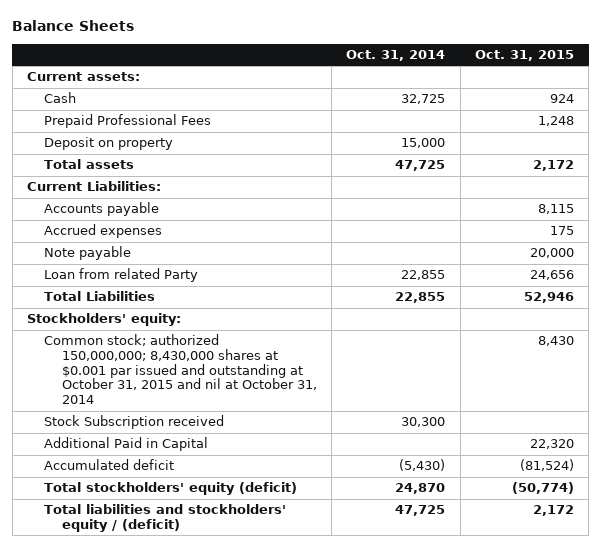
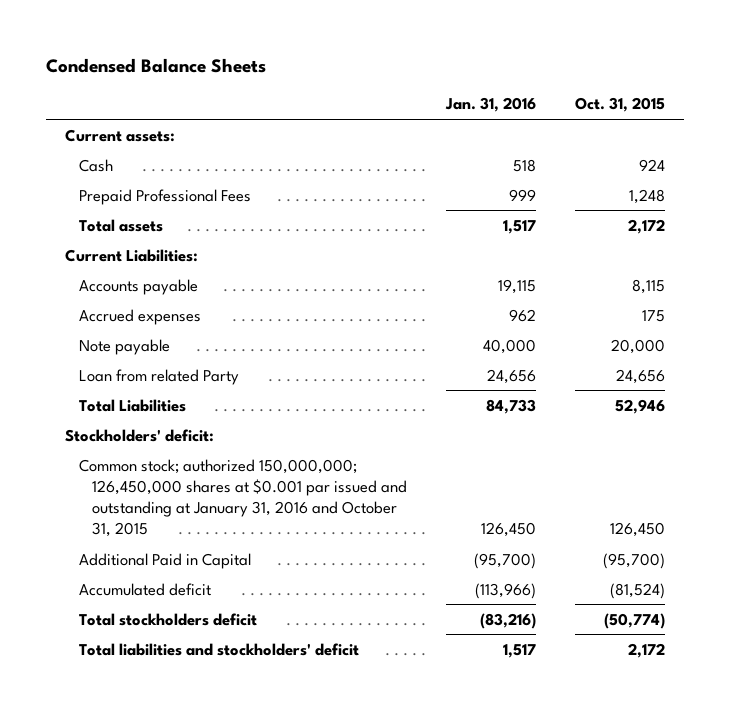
- Balance Sheets
+ Condensed Balance Sheets
- | Oct. 31, 2014 | Oct. 31, 2015
+ | Jan. 31, 2016 | Oct. 31, 2015
- Deposit on property | 15,000 |
- Stockholders' equity:
- Common stock; authorized 150,000,000; 8,430,000 shares at $0.001 par issued and outstanding at October 31, 2015 and nil at October 31, 2014 | | 8,430
- Stock Subscription received | 30,300 |
- Additional Paid in Capital | | 22,320
+ Stockholders' deficit:
+ Common stock; authorized 150,000,000; 126,450,000 shares at $0.001 par issued and outstanding at January 31, 2016 and October 31, 2015 | 126,450 | 126,450
+ Additional Paid in Capital | (95,700) | (95,700)
- Total stockholders' equity (deficit) | 24,870 | (50,774)
- Total liabilities and stockholders' equity / (deficit) | 47,725 | 2,172
+ Total stockholders deficit | (83,216) | (50,774)
+ Total liabilities and stockholders' deficit | 1,517 | 2,172

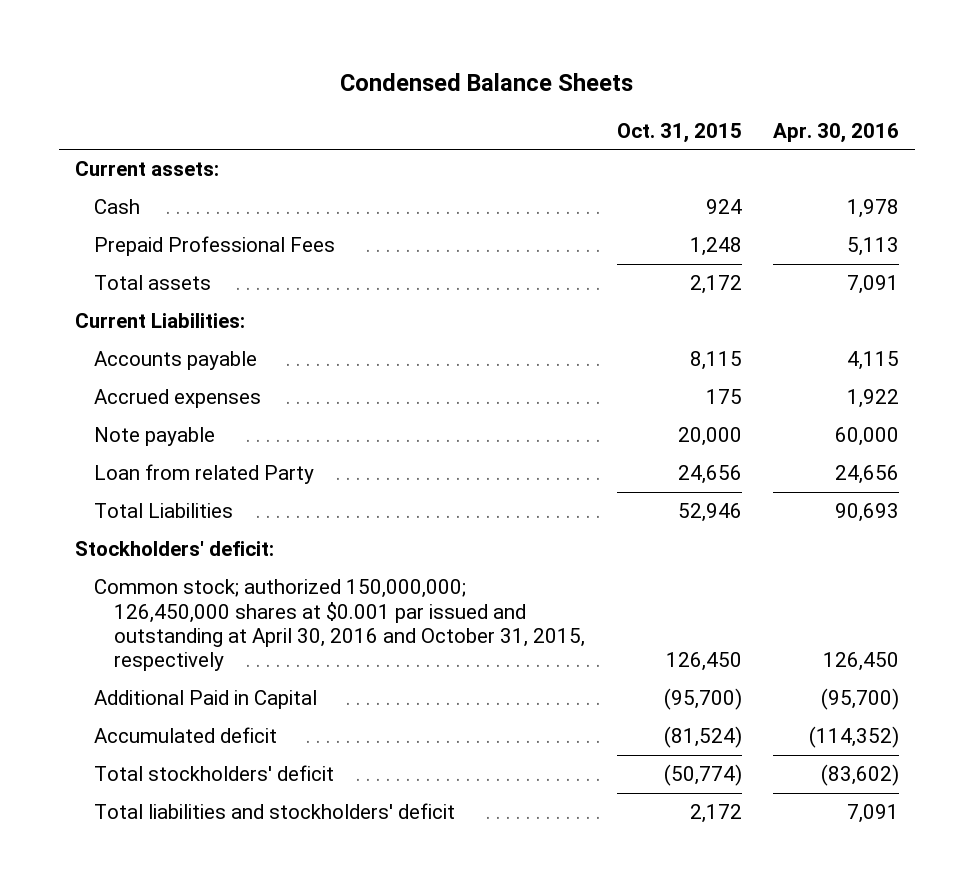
- | Jan. 31, 2016 | Oct. 31, 2015
+ | Oct. 31, 2015 | Apr. 30, 2016
- Common stock; authorized 150,000,000; 126,450,000 shares at $0.001 par issued and outstanding at January 31, 2016 and October 31, 2015 | 126,450 | 126,450
+ Common stock; authorized 150,000,000; 126,450,000 shares at $0.001 par issued and outstanding at April 30, 2016 and October 31, 2015, respectively | 126,450 | 126,450
- Total stockholders deficit | (83,216) | (50,774)
+ Total stockholders' deficit | (50,774) | (83,602)

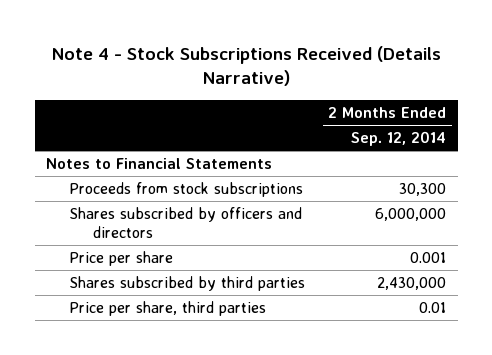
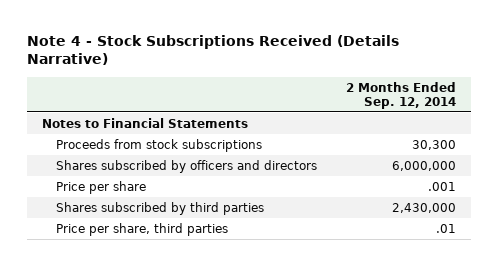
- Price per share | 0.001
+ Price per share | .001
- Price per share, third parties | 0.01
+ Price per share, third parties | .01

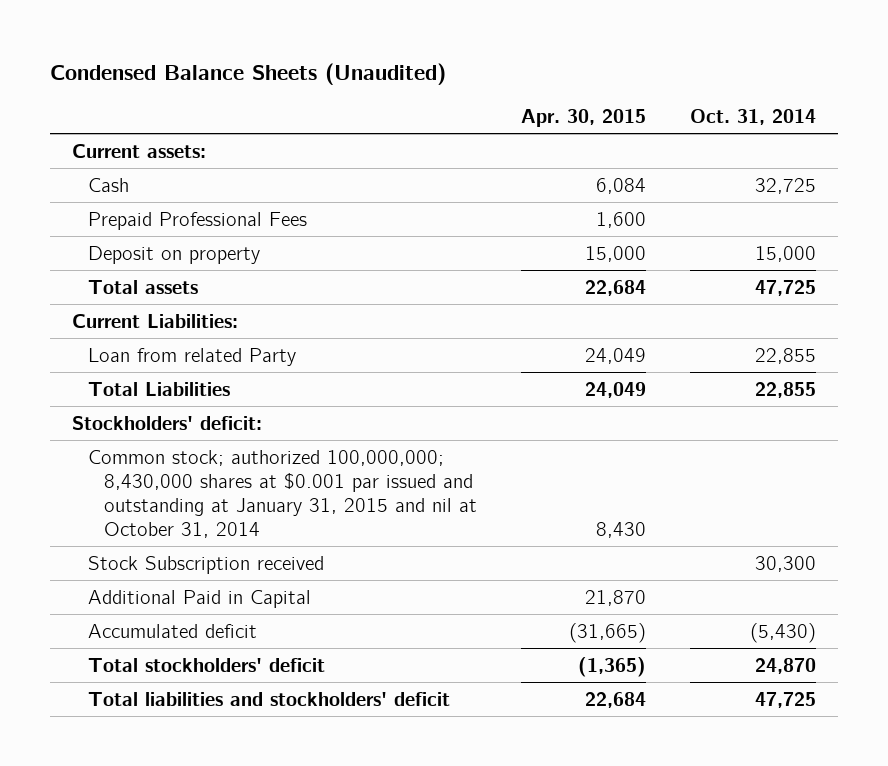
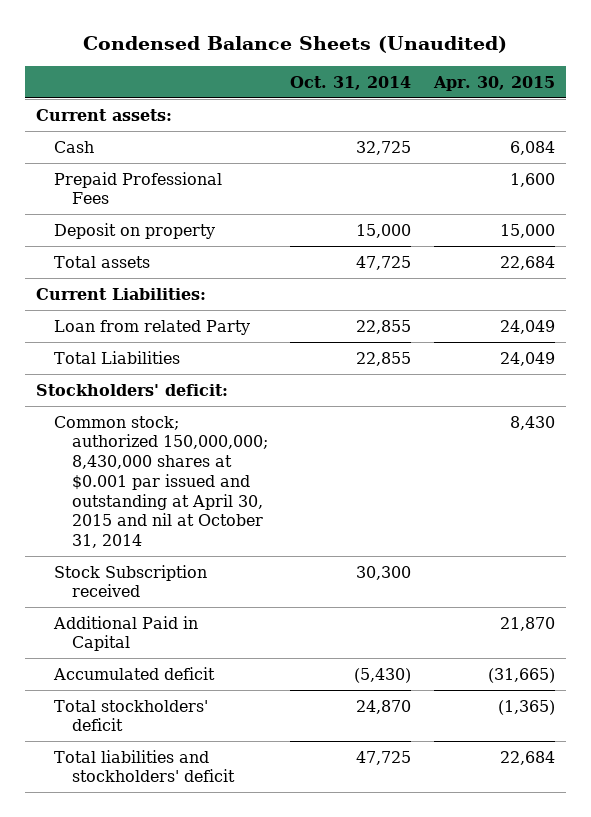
- | Apr. 30, 2015 | Oct. 31, 2014
+ | Oct. 31, 2014 | Apr. 30, 2015
- Common stock; authorized 100,000,000; 8,430,000 shares at $0.001 par issued and outstanding at January 31, 2015 and nil at October 31, 2014 | 8,430 |
+ Common stock; authorized 150,000,000; 8,430,000 shares at $0.001 par issued and outstanding at April 30, 2015 and nil at October 31, 2014 | | 8,430

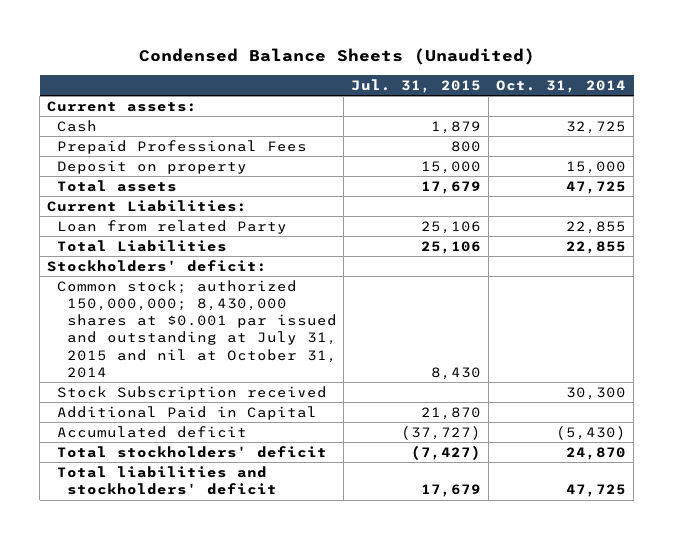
- | Oct. 31, 2014 | Apr. 30, 2015
+ | Jul. 31, 2015 | Oct. 31, 2014
- Common stock; authorized 150,000,000; 8,430,000 shares at $0.001 par issued and outstanding at April 30, 2015 and nil at October 31, 2014 | | 8,430
+ Common stock; authorized 150,000,000; 8,430,000 shares at $0.001 par issued and outstanding at July 31, 2015 and nil at October 31, 2014 | 8,430 |

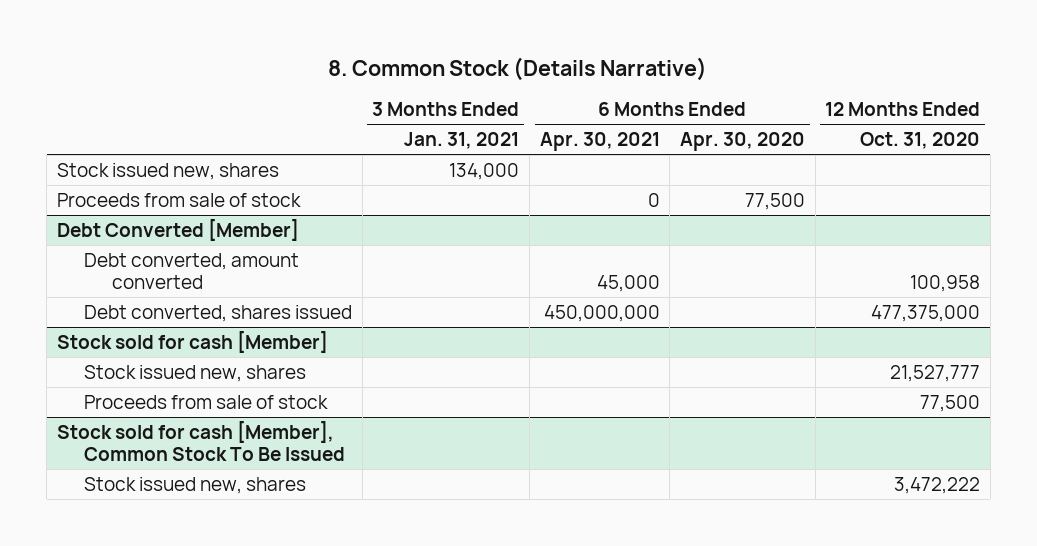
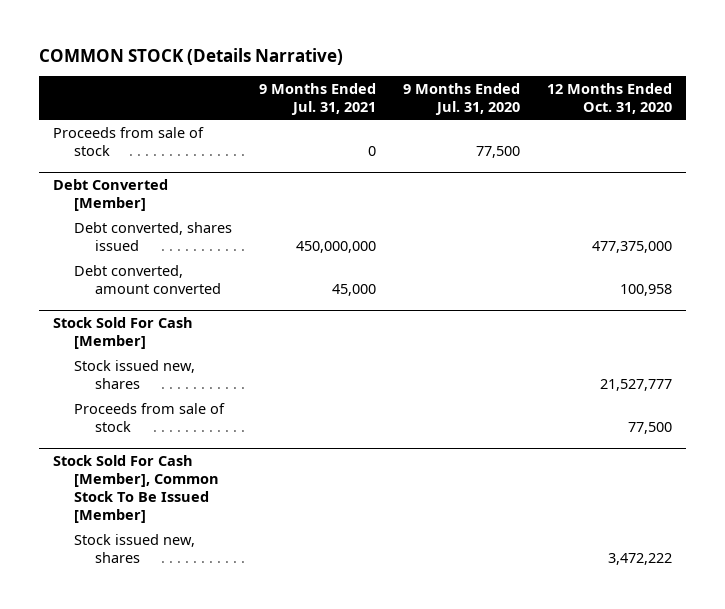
- 8. Common Stock (Details Narrative)
+ COMMON STOCK (Details Narrative)
- | 3 Months Ended Jan. 31, 2021 | 6 Months Ended Apr. 30, 2021 | 6 Months Ended Apr. 30, 2020 | 12 Months Ended Oct. 31, 2020
+ | 9 Months Ended Jul. 31, 2021 | 9 Months Ended Jul. 31, 2020 | 12 Months Ended Oct. 31, 2020
- Stock issued new, shares | 134,000 | | |
- Stock sold for cash [Member]
@ Debt Converted [Member]
moved down: Debt converted, amount converted | 45,000 | | 100,958
+ Stock Sold For Cash [Member]
- Stock sold for cash [Member], Common Stock To Be Issued
+ Stock Sold For Cash [Member], Common Stock To Be Issued [Member]

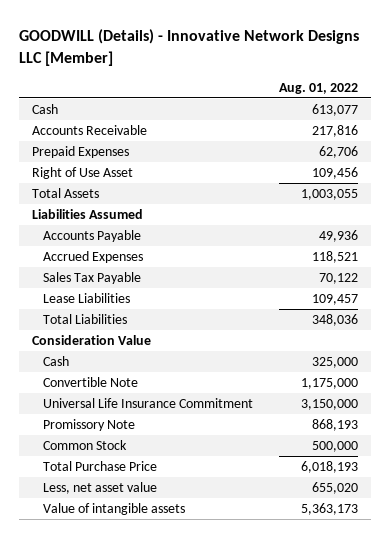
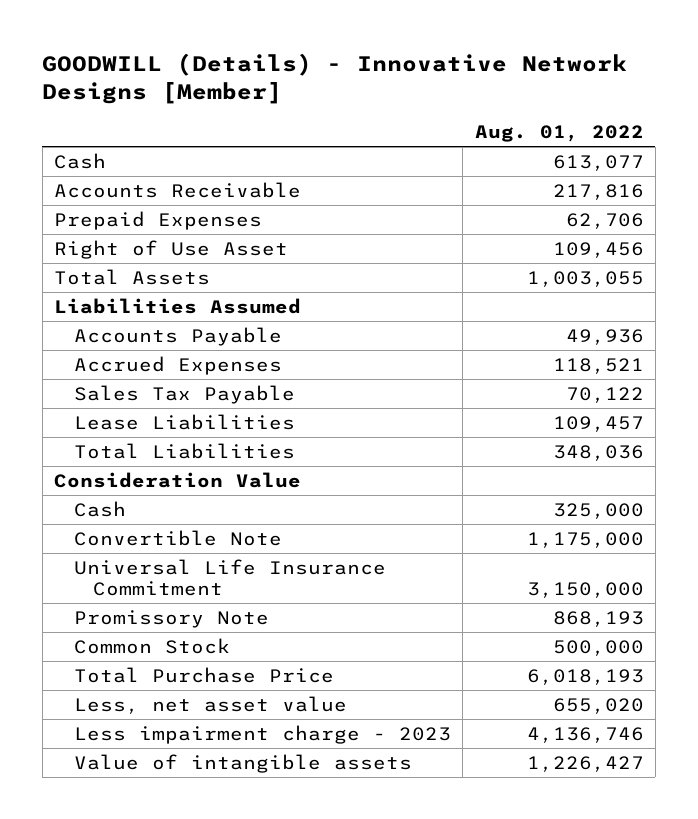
- GOODWILL (Details) - Innovative Network Designs LLC [Member]
+ GOODWILL (Details) - Innovative Network Designs [Member]
- Value of intangible assets | 5,363,173
+ Less impairment charge - 2023 | 4,136,746
+ Value of intangible assets | 1,226,427

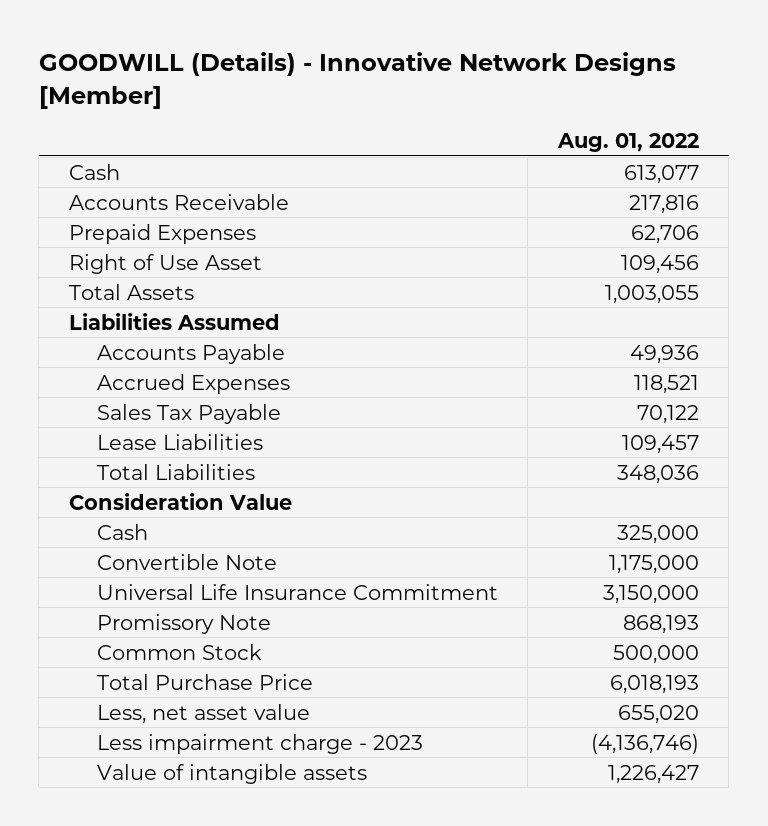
- Less impairment charge - 2023 | 4,136,746
+ Less impairment charge - 2023 | (4,136,746)

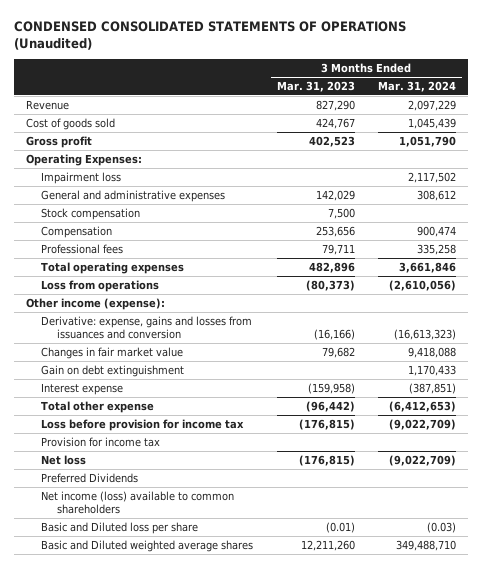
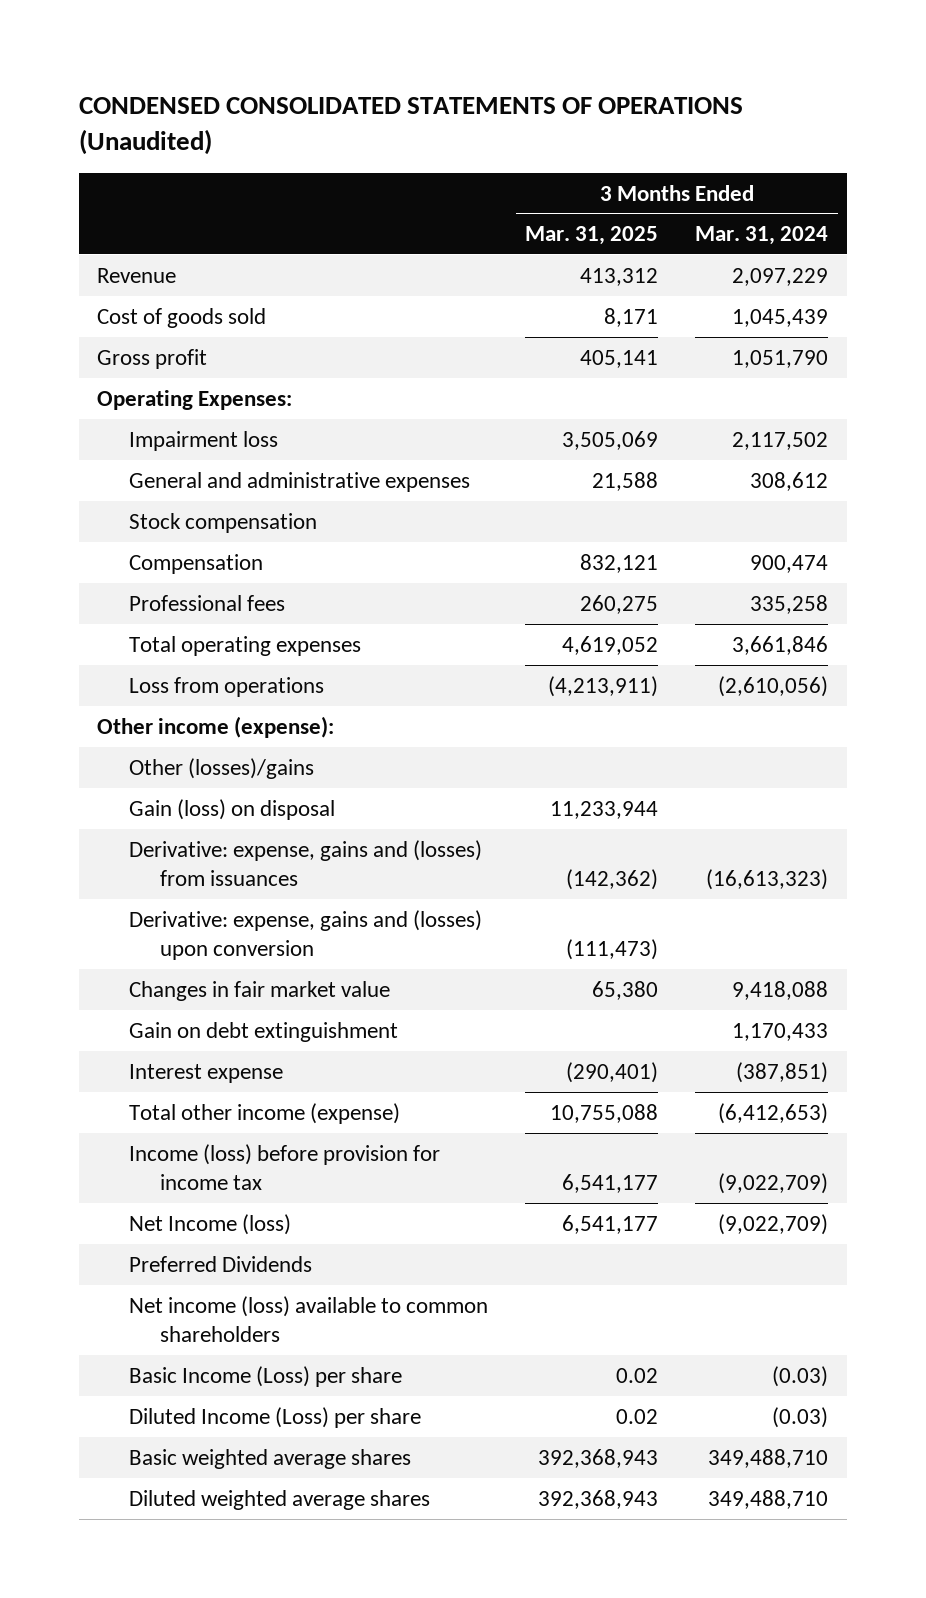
- | 3 Months Ended Mar. 31, 2023 | 3 Months Ended Mar. 31, 2024
+ | 3 Months Ended Mar. 31, 2025 | 3 Months Ended Mar. 31, 2024
- Derivative: expense, gains and losses from issuances and conversion | (16,166) | (16,613,323)
+ Other (losses)/gains
+ Gain (loss) on disposal | 11,233,944 |
+ Derivative: expense, gains and (losses) from issuances | (142,362) | (16,613,323)
+ Derivative: expense, gains and (losses) upon conversion | (111,473) |
- Total other expense | (96,442) | (6,412,653)
- Loss before provision for income tax | (176,815) | (9,022,709)
- Provision for income tax
- Net loss | (176,815) | (9,022,709)
+ Total other income (expense) | 10,755,088 | (6,412,653)
+ Income (loss) before provision for income tax | 6,541,177 | (9,022,709)
+ Net Income (loss) | 6,541,177 | (9,022,709)
- Basic and Diluted loss per share | (0.01) | (0.03)
- Basic and Diluted weighted average shares | 12,211,260 | 349,488,710
+ Basic Income (Loss) per share | 0.02 | (0.03)
+ Diluted Income (Loss) per share | 0.02 | (0.03)
+ Basic weighted average shares | 392,368,943 | 349,488,710
+ Diluted weighted average shares | 392,368,943 | 349,488,710

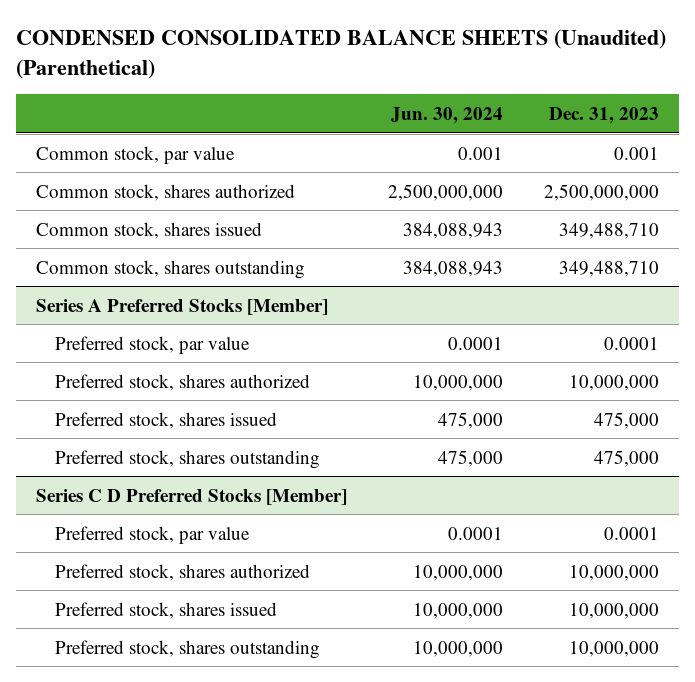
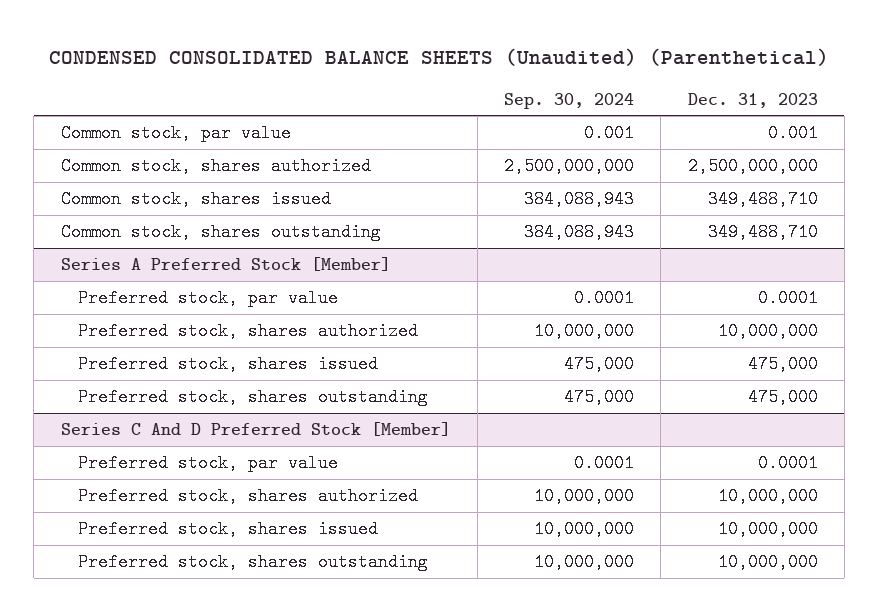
- | Jun. 30, 2024 | Dec. 31, 2023
+ | Sep. 30, 2024 | Dec. 31, 2023
- Series A Preferred Stocks [Member]
+ Series A Preferred Stock [Member]
- Series C D Preferred Stocks [Member]
+ Series C And D Preferred Stock [Member]

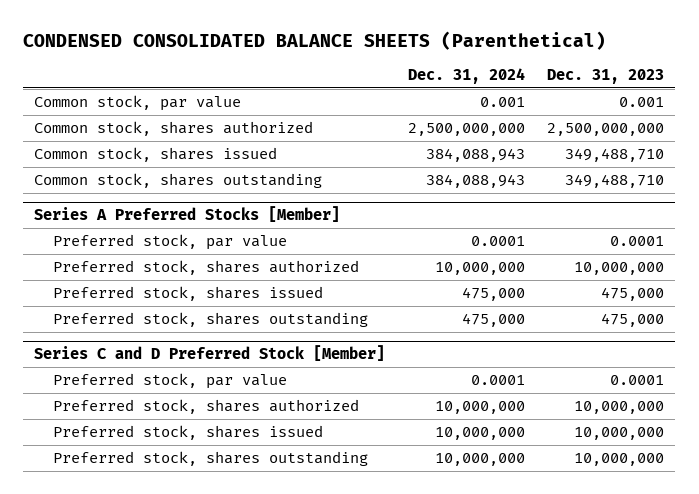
- CONDENSED CONSOLIDATED BALANCE SHEETS (Unaudited) (Parenthetical)
+ CONDENSED CONSOLIDATED BALANCE SHEETS (Parenthetical)
- | Sep. 30, 2024 | Dec. 31, 2023
+ | Dec. 31, 2024 | Dec. 31, 2023
- Series A Preferred Stock [Member]
+ Series A Preferred Stocks [Member]
- Series C And D Preferred Stock [Member]
+ Series C and D Preferred Stock [Member]

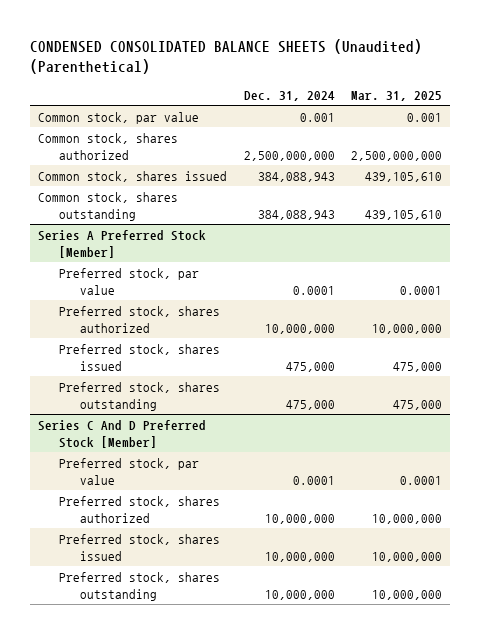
- CONDENSED CONSOLIDATED BALANCE SHEETS (Parenthetical)
+ CONDENSED CONSOLIDATED BALANCE SHEETS (Unaudited) (Parenthetical)
- | Dec. 31, 2024 | Dec. 31, 2023
+ | Dec. 31, 2024 | Mar. 31, 2025
- Series A Preferred Stocks [Member]
+ Series A Preferred Stock [Member]
- Series C and D Preferred Stock [Member]
+ Series C And D Preferred Stock [Member]

